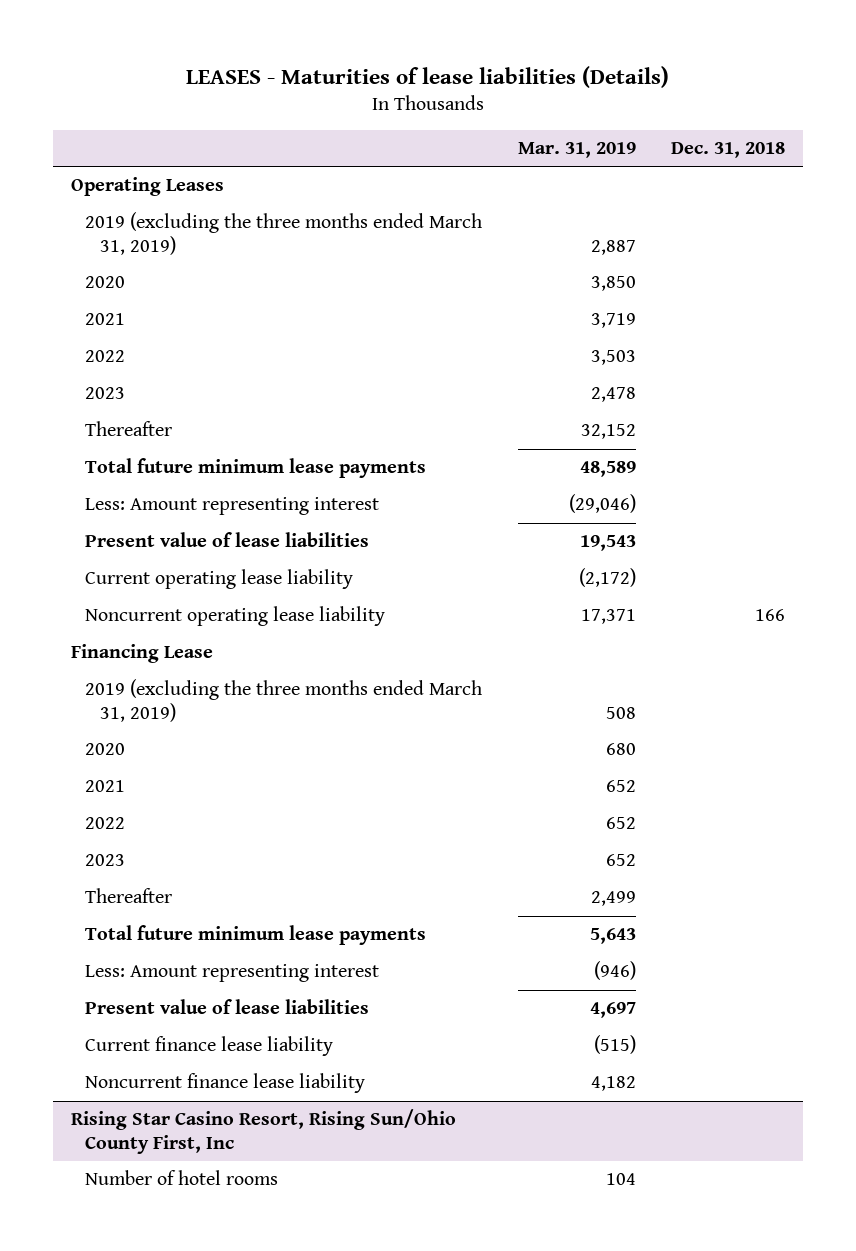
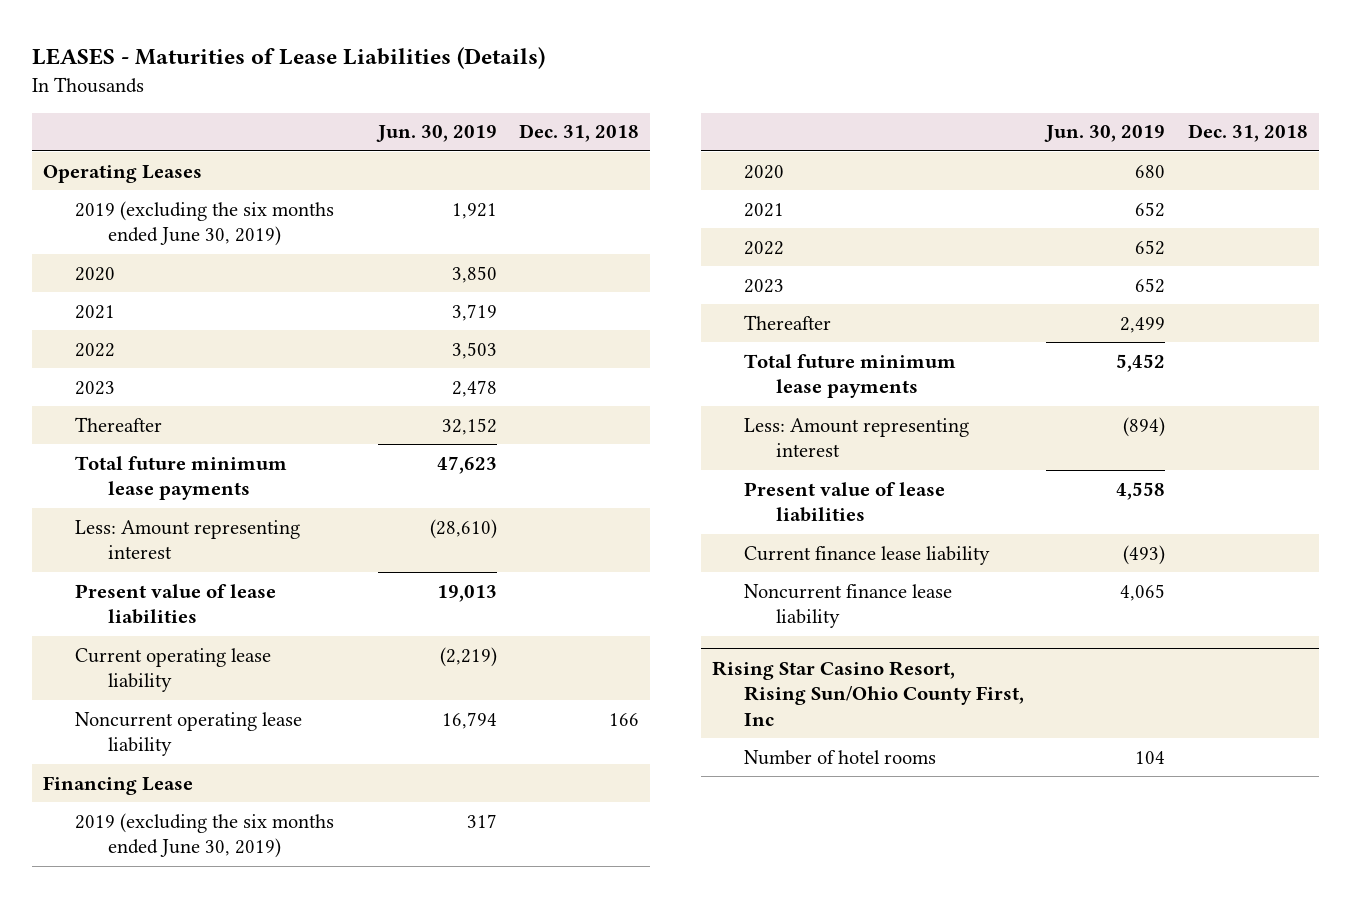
- LEASES - Maturities of lease liabilities (Details)
+ LEASES - Maturities of Lease Liabilities (Details)
- | Mar. 31, 2019 | Dec. 31, 2018
+ | Jun. 30, 2019 | Dec. 31, 2018
- 2019 (excluding the three months ended March 31, 2019) | 2,887 |
+ 2019 (excluding the six months ended June 30, 2019) | 1,921 |
- 2019 (excluding the three months ended March 31, 2019) | 508 |
+ 2019 (excluding the six months ended June 30, 2019) | 317 |

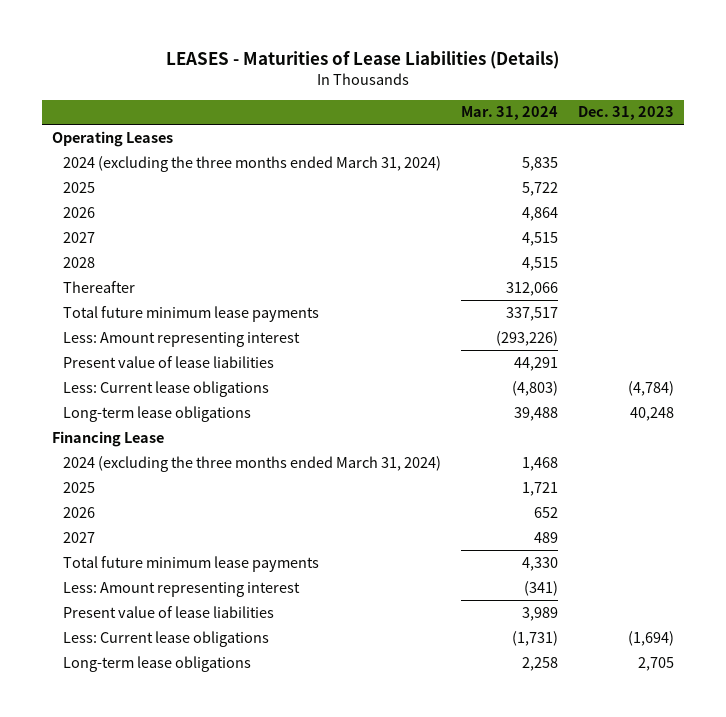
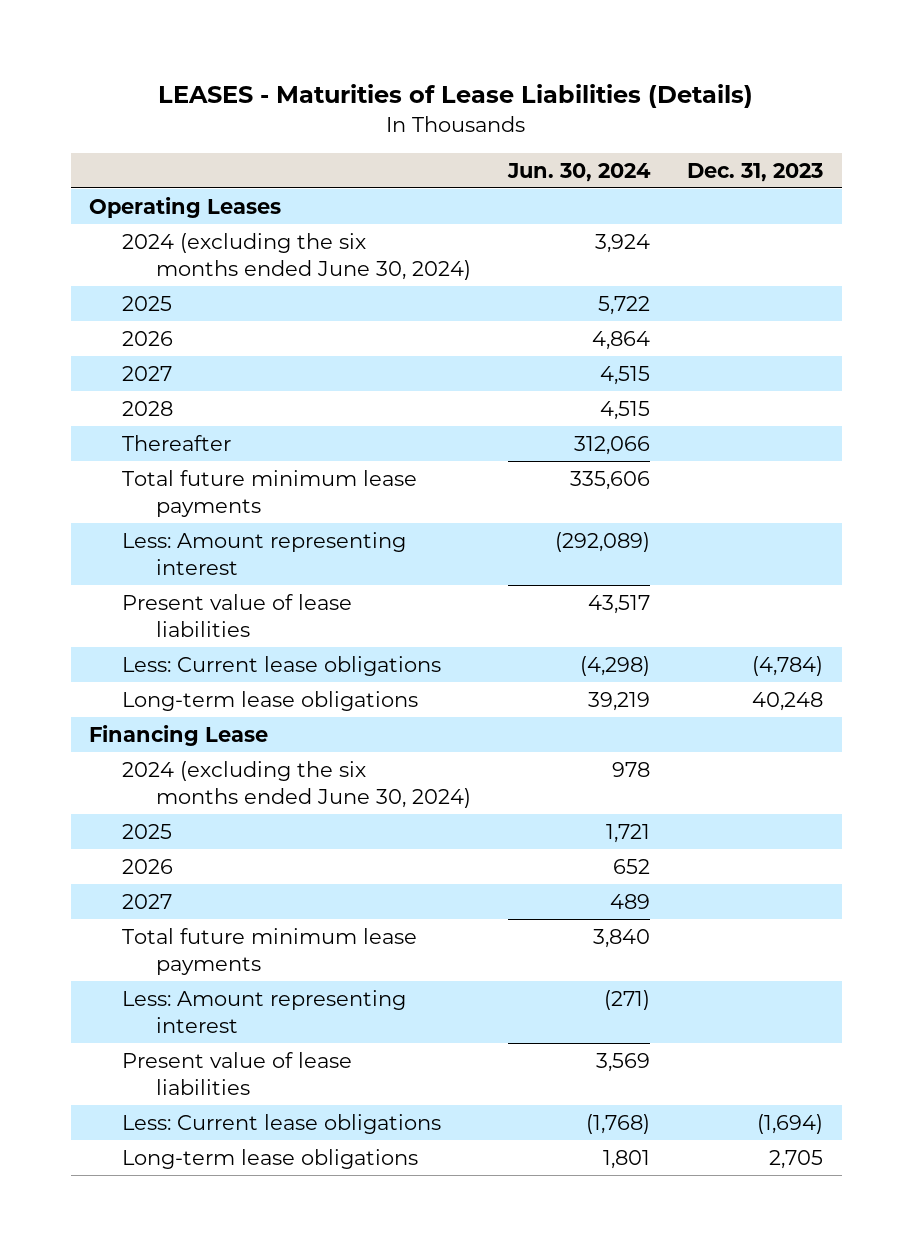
- | Mar. 31, 2024 | Dec. 31, 2023
+ | Jun. 30, 2024 | Dec. 31, 2023
- 2024 (excluding the three months ended March 31, 2024) | 5,835 |
+ 2024 (excluding the six months ended June 30, 2024) | 3,924 |
- 2024 (excluding the three months ended March 31, 2024) | 1,468 |
+ 2024 (excluding the six months ended June 30, 2024) | 978 |

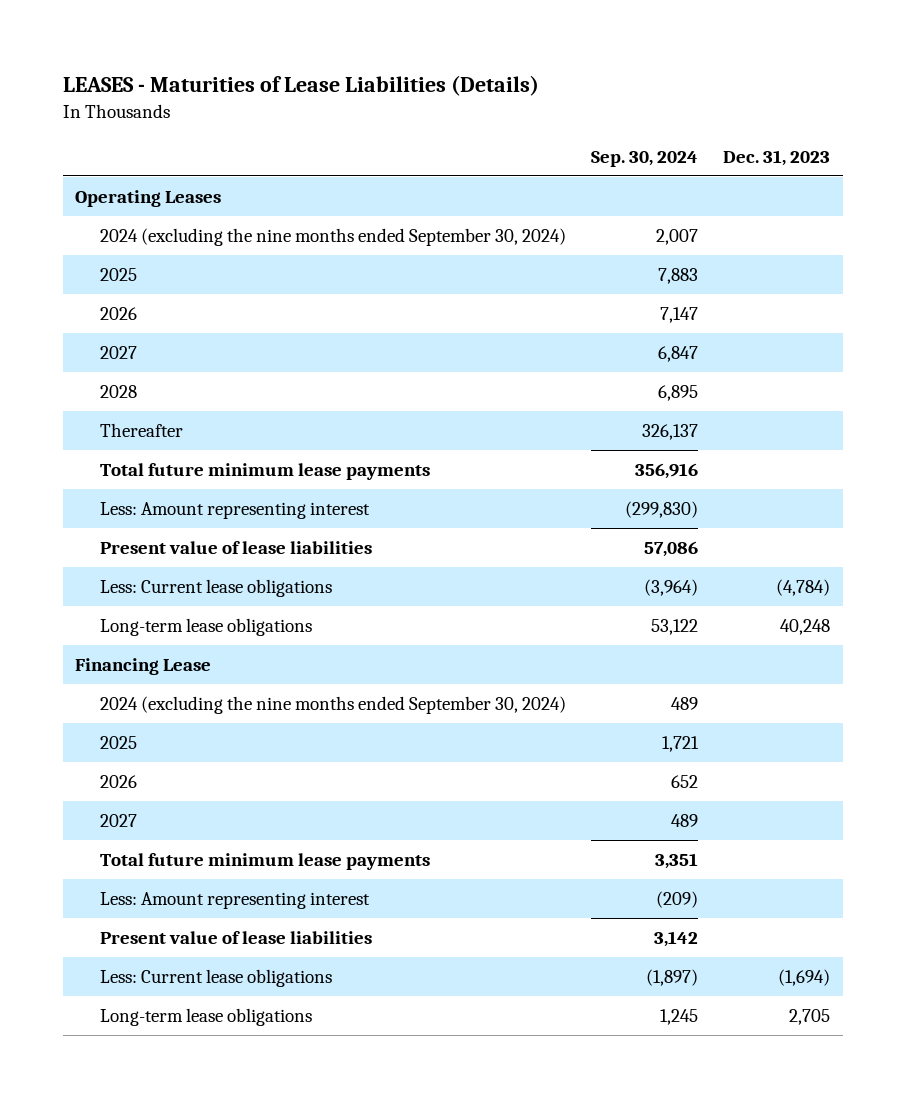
- | Jun. 30, 2024 | Dec. 31, 2023
+ | Sep. 30, 2024 | Dec. 31, 2023
- 2024 (excluding the six months ended June 30, 2024) | 3,924 |
+ 2024 (excluding the nine months ended September 30, 2024) | 2,007 |
- 2024 (excluding the six months ended June 30, 2024) | 978 |
+ 2024 (excluding the nine months ended September 30, 2024) | 489 |

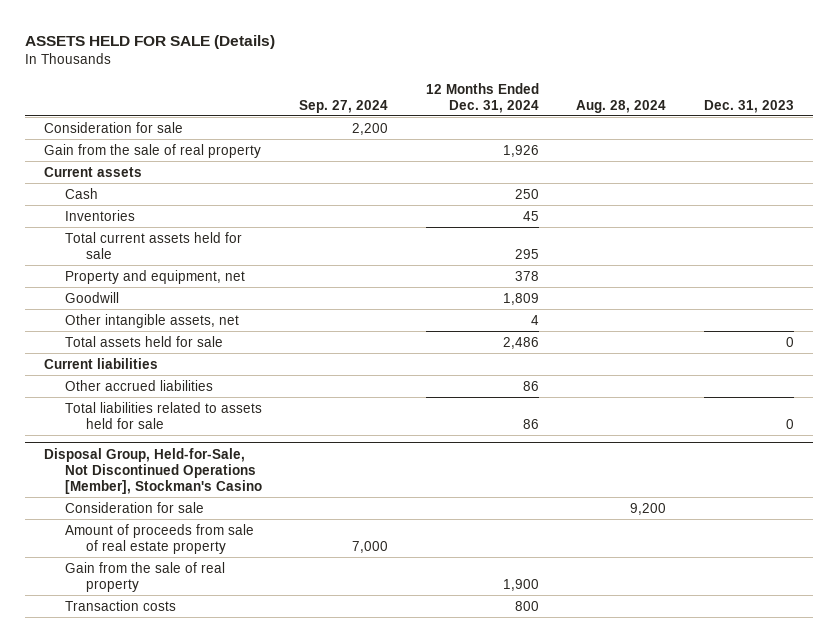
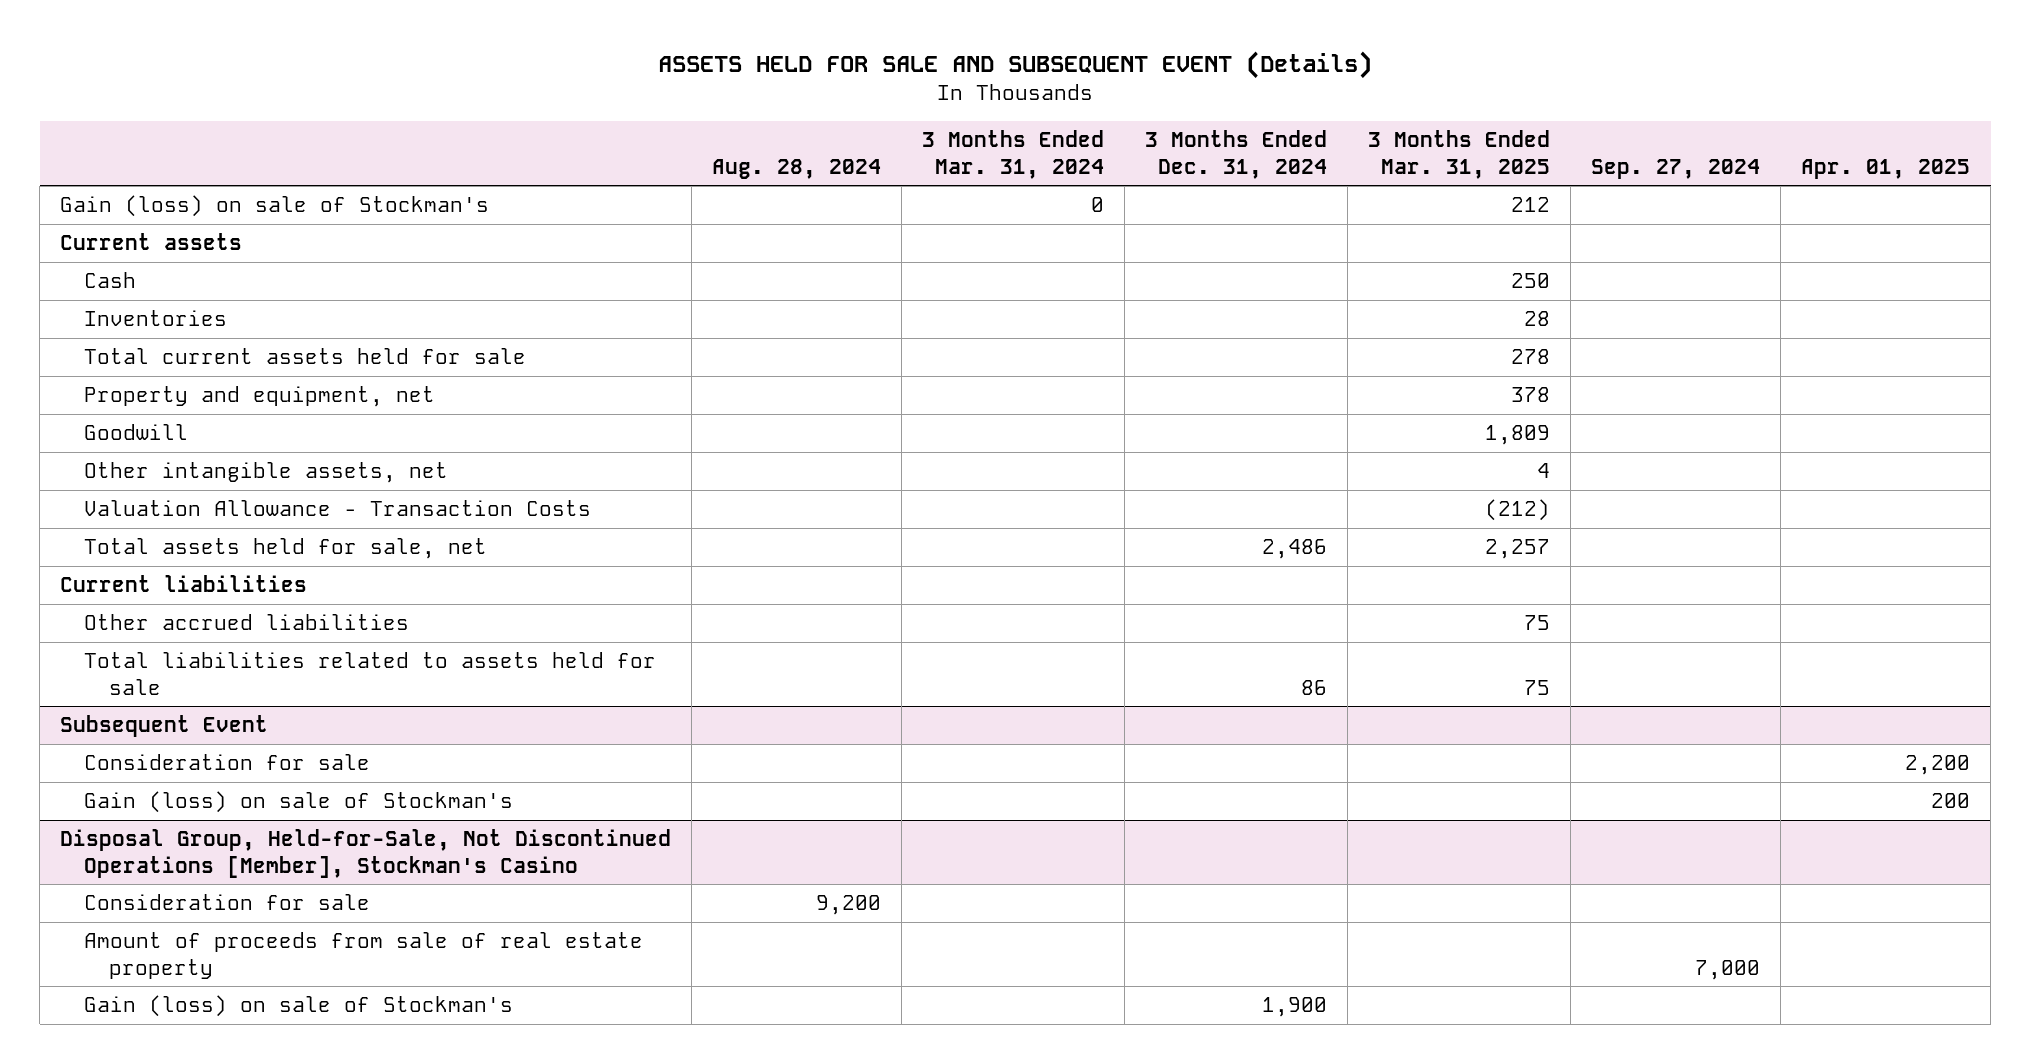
- ASSETS HELD FOR SALE (Details)
+ ASSETS HELD FOR SALE AND SUBSEQUENT EVENT (Details)
- | Sep. 27, 2024 | 12 Months Ended Dec. 31, 2024 | Aug. 28, 2024 | Dec. 31, 2023
+ | Aug. 28, 2024 | 3 Months Ended Mar. 31, 2024 | 3 Months Ended Dec. 31, 2024 | 3 Months Ended Mar. 31, 2025 | Sep. 27, 2024 | Apr. 01, 2025
- Consideration for sale | 2,200 | | |
- Gain from the sale of real property | | 1,926 | |
+ Gain (loss) on sale of Stockman's | | 0 | | 212 | |
- Total assets held for sale | | 2,486 | | 0
+ Valuation Allowance - Transaction Costs | | | | (212) | |
+ Total assets held for sale, net | | | 2,486 | 2,257 | |
+ Subsequent Event
+ Consideration for sale | | | | | | 2,200
+ Gain (loss) on sale of Stockman's | | | | | | 200
@ Disposal Group, Held-for-Sale, Not Discontinued Operations [Member], Stockman's Casino
- Gain from the sale of real property | | 1,900 | |
- Transaction costs | | 800 | |
+ Gain (loss) on sale of Stockman's | | | 1,900 | | |

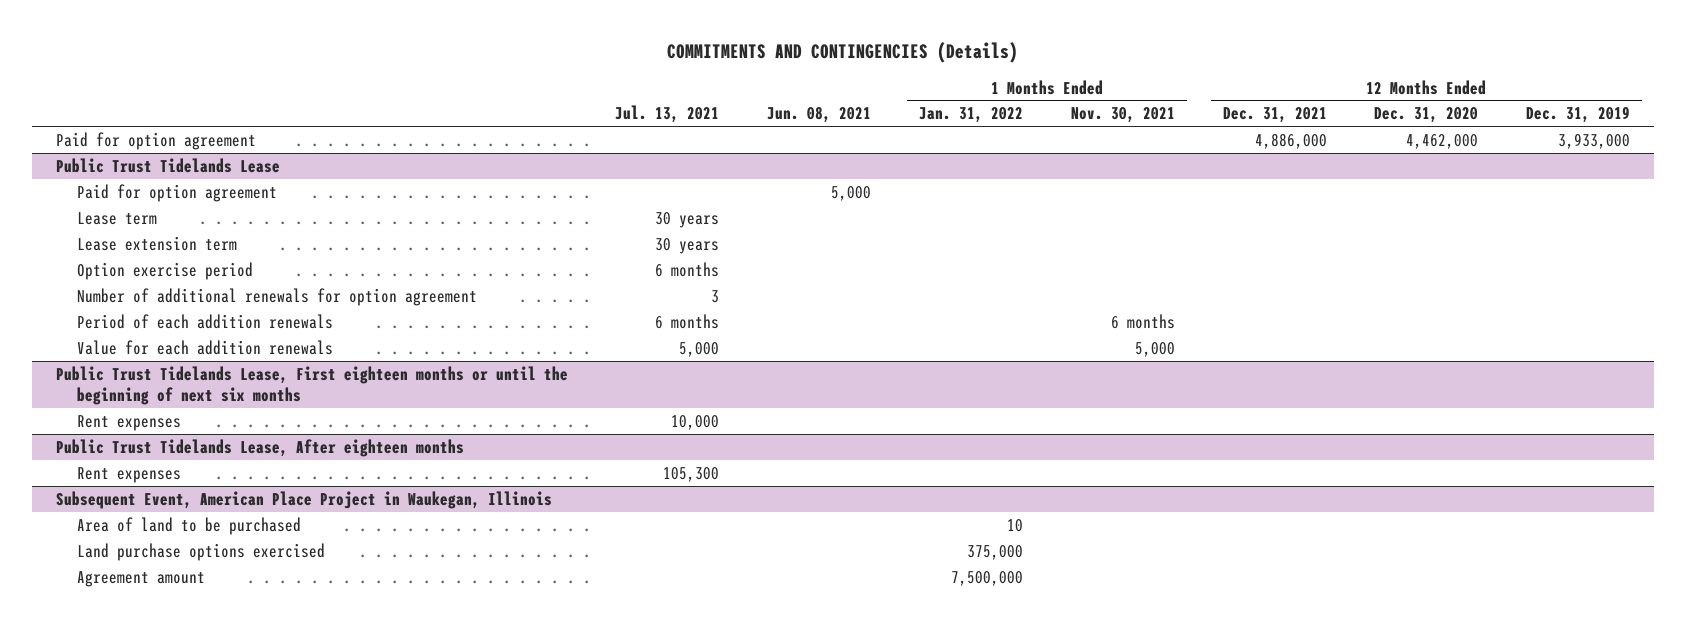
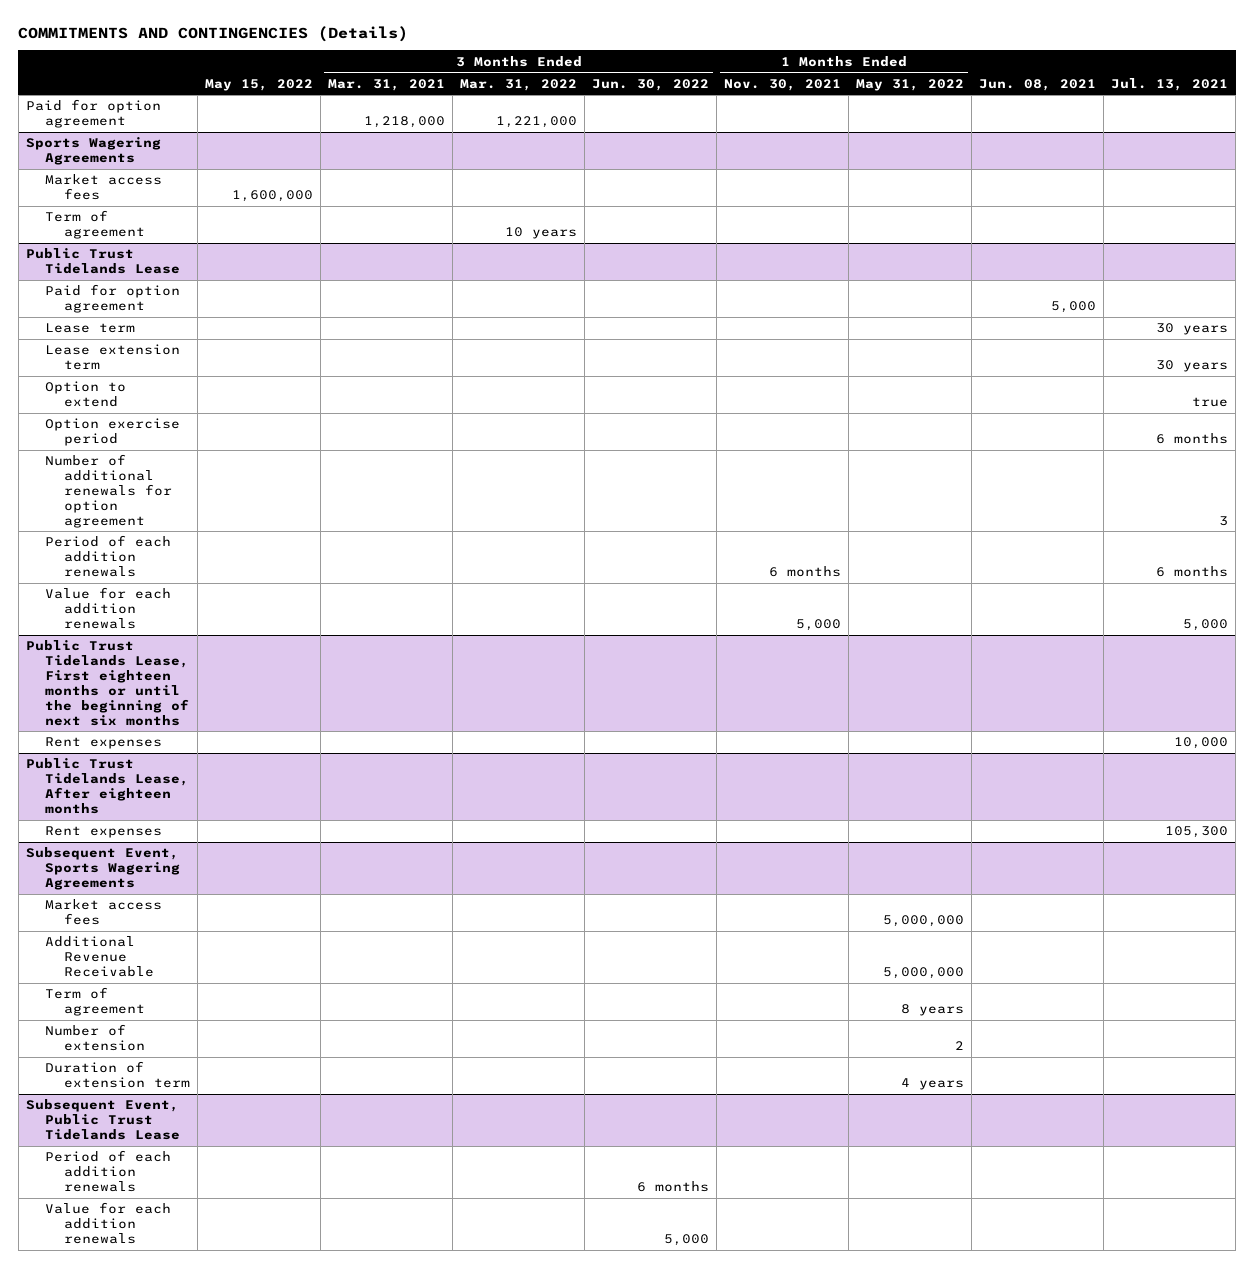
- | Jul. 13, 2021 | Jun. 08, 2021 | 1 Months Ended Jan. 31, 2022 | 1 Months Ended Nov. 30, 2021 | 12 Months Ended Dec. 31, 2021 | 12 Months Ended Dec. 31, 2020 | 12 Months Ended Dec. 31, 2019
+ | May 15, 2022 | 3 Months Ended Mar. 31, 2021 | 3 Months Ended Mar. 31, 2022 | 3 Months Ended Jun. 30, 2022 | 1 Months Ended Nov. 30, 2021 | 1 Months Ended May 31, 2022 | Jun. 08, 2021 | Jul. 13, 2021
+ Sports Wagering Agreements
+ Market access fees | 1,600,000 | | | | | | |
+ Term of agreement | | | 10 years | | | | |
@ Public Trust Tidelands Lease
+ Option to extend | | | | | | | | true
- Subsequent Event, American Place Project in Waukegan, Illinois
- Area of land to be purchased | | | 10 | | | |
- Land purchase options exercised | | | 375,000 | | | |
- Agreement amount | | | 7,500,000 | | | |
+ Subsequent Event, Sports Wagering Agreements
+ Market access fees | | | | | | 5,000,000 | |
+ Additional Revenue Receivable | | | | | | 5,000,000 | |
+ Term of agreement | | | | | | 8 years | |
+ Number of extension | | | | | | 2 | |
+ Duration of extension term | | | | | | 4 years | |
+ Subsequent Event, Public Trust Tidelands Lease
+ Period of each addition renewals | | | | 6 months | | | |
+ Value for each addition renewals | | | | 5,000 | | | |

